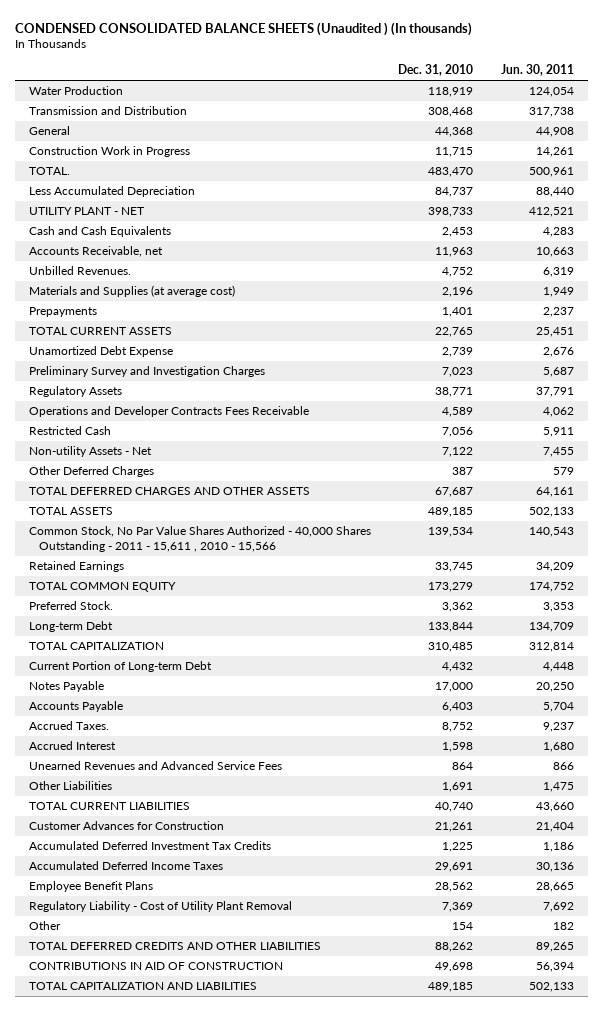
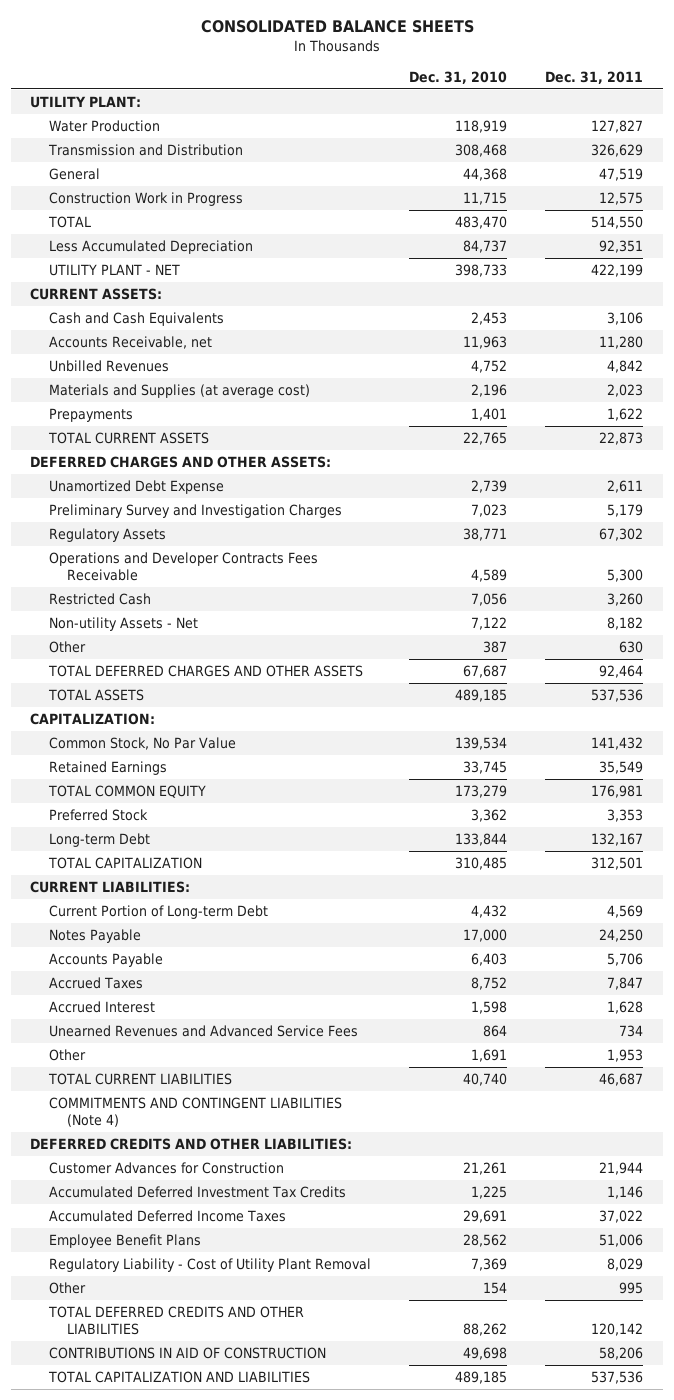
- CONDENSED CONSOLIDATED BALANCE SHEETS (Unaudited ) (In thousands)
+ CONSOLIDATED BALANCE SHEETS
- | Dec. 31, 2010 | Jun. 30, 2011
+ | Dec. 31, 2010 | Dec. 31, 2011
+ UTILITY PLANT:
- TOTAL. | 483,470 | 500,961
+ TOTAL | 483,470 | 514,550
+ CURRENT ASSETS:
- Unbilled Revenues. | 4,752 | 6,319
+ Unbilled Revenues | 4,752 | 4,842
+ DEFERRED CHARGES AND OTHER ASSETS:
- Other Deferred Charges | 387 | 579
+ Other | 387 | 630
- Common Stock, No Par Value Shares Authorized - 40,000 Shares Outstanding - 2011 - 15,611 , 2010 - 15,566 | 139,534 | 140,543
+ CAPITALIZATION:
+ Common Stock, No Par Value | 139,534 | 141,432
- Preferred Stock. | 3,362 | 3,353
+ Preferred Stock | 3,362 | 3,353
+ CURRENT LIABILITIES:
- Accrued Taxes. | 8,752 | 9,237
+ Accrued Taxes | 8,752 | 7,847
- Other Liabilities | 1,691 | 1,475
+ Other | 1,691 | 1,953
+ COMMITMENTS AND CONTINGENT LIABILITIES (Note 4)
+ DEFERRED CREDITS AND OTHER LIABILITIES:

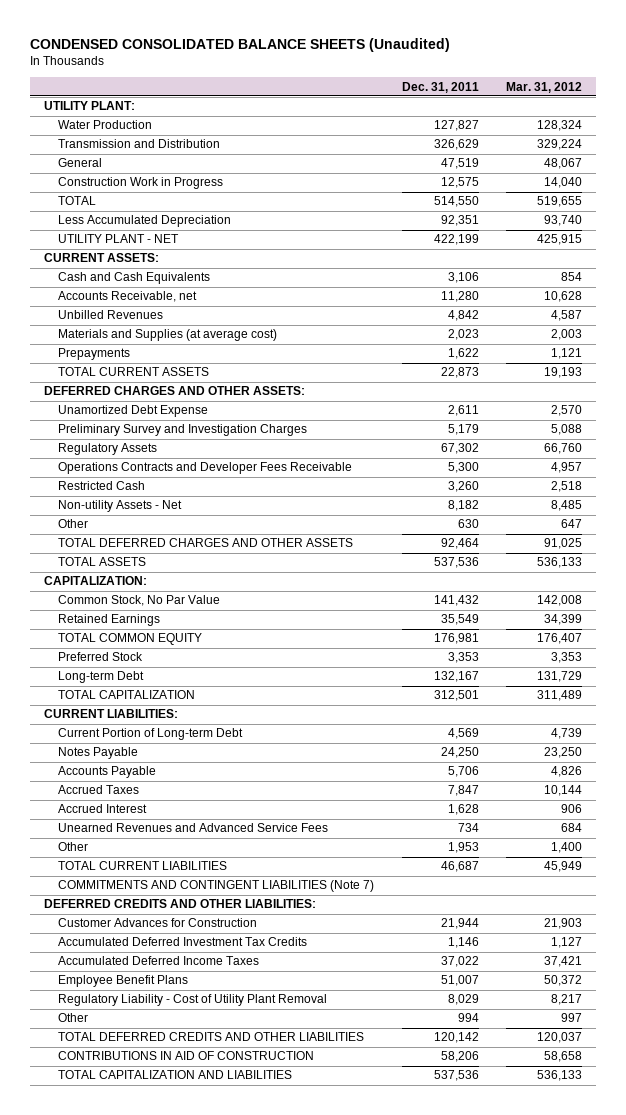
- CONSOLIDATED BALANCE SHEETS
+ CONDENSED CONSOLIDATED BALANCE SHEETS (Unaudited)
- | Dec. 31, 2010 | Dec. 31, 2011
+ | Dec. 31, 2011 | Mar. 31, 2012
- Operations and Developer Contracts Fees Receivable | 4,589 | 5,300
+ Operations Contracts and Developer Fees Receivable | 5,300 | 4,957
- COMMITMENTS AND CONTINGENT LIABILITIES (Note 4)
+ COMMITMENTS AND CONTINGENT LIABILITIES (Note 7)
- Employee Benefit Plans | 28,562 | 51,006
+ Employee Benefit Plans | 51,007 | 50,372
- Other | 154 | 995
+ Other | 994 | 997

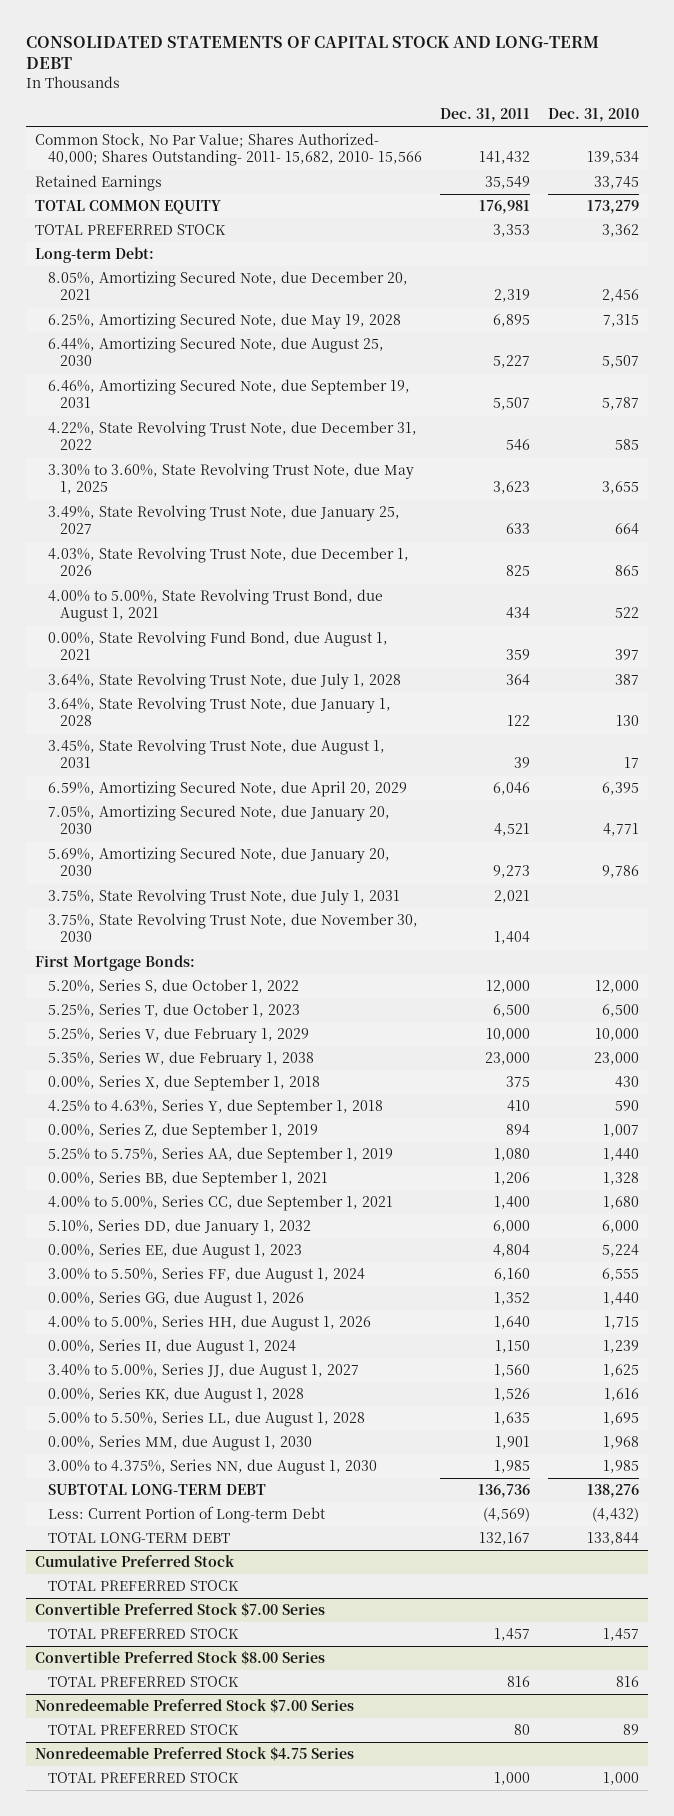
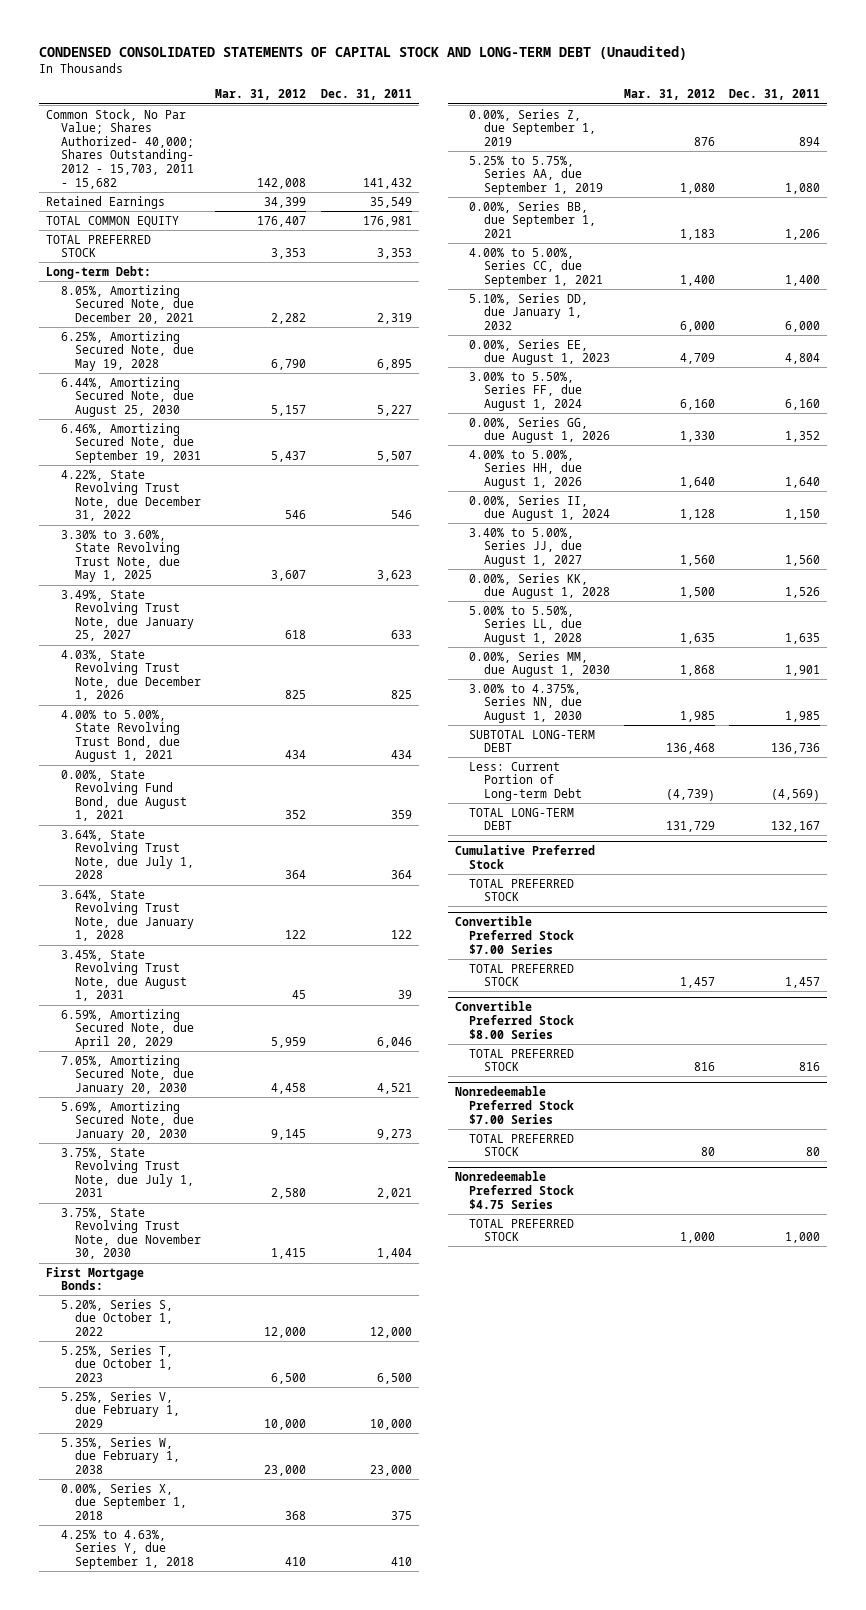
- CONSOLIDATED STATEMENTS OF CAPITAL STOCK AND LONG-TERM DEBT
+ CONDENSED CONSOLIDATED STATEMENTS OF CAPITAL STOCK AND LONG-TERM DEBT (Unaudited)
- | Dec. 31, 2011 | Dec. 31, 2010
+ | Mar. 31, 2012 | Dec. 31, 2011
- Common Stock, No Par Value; Shares Authorized- 40,000; Shares Outstanding- 2011- 15,682, 2010- 15,566 | 141,432 | 139,534
+ Common Stock, No Par Value; Shares Authorized- 40,000; Shares Outstanding- 2012 - 15,703, 2011 - 15,682 | 142,008 | 141,432

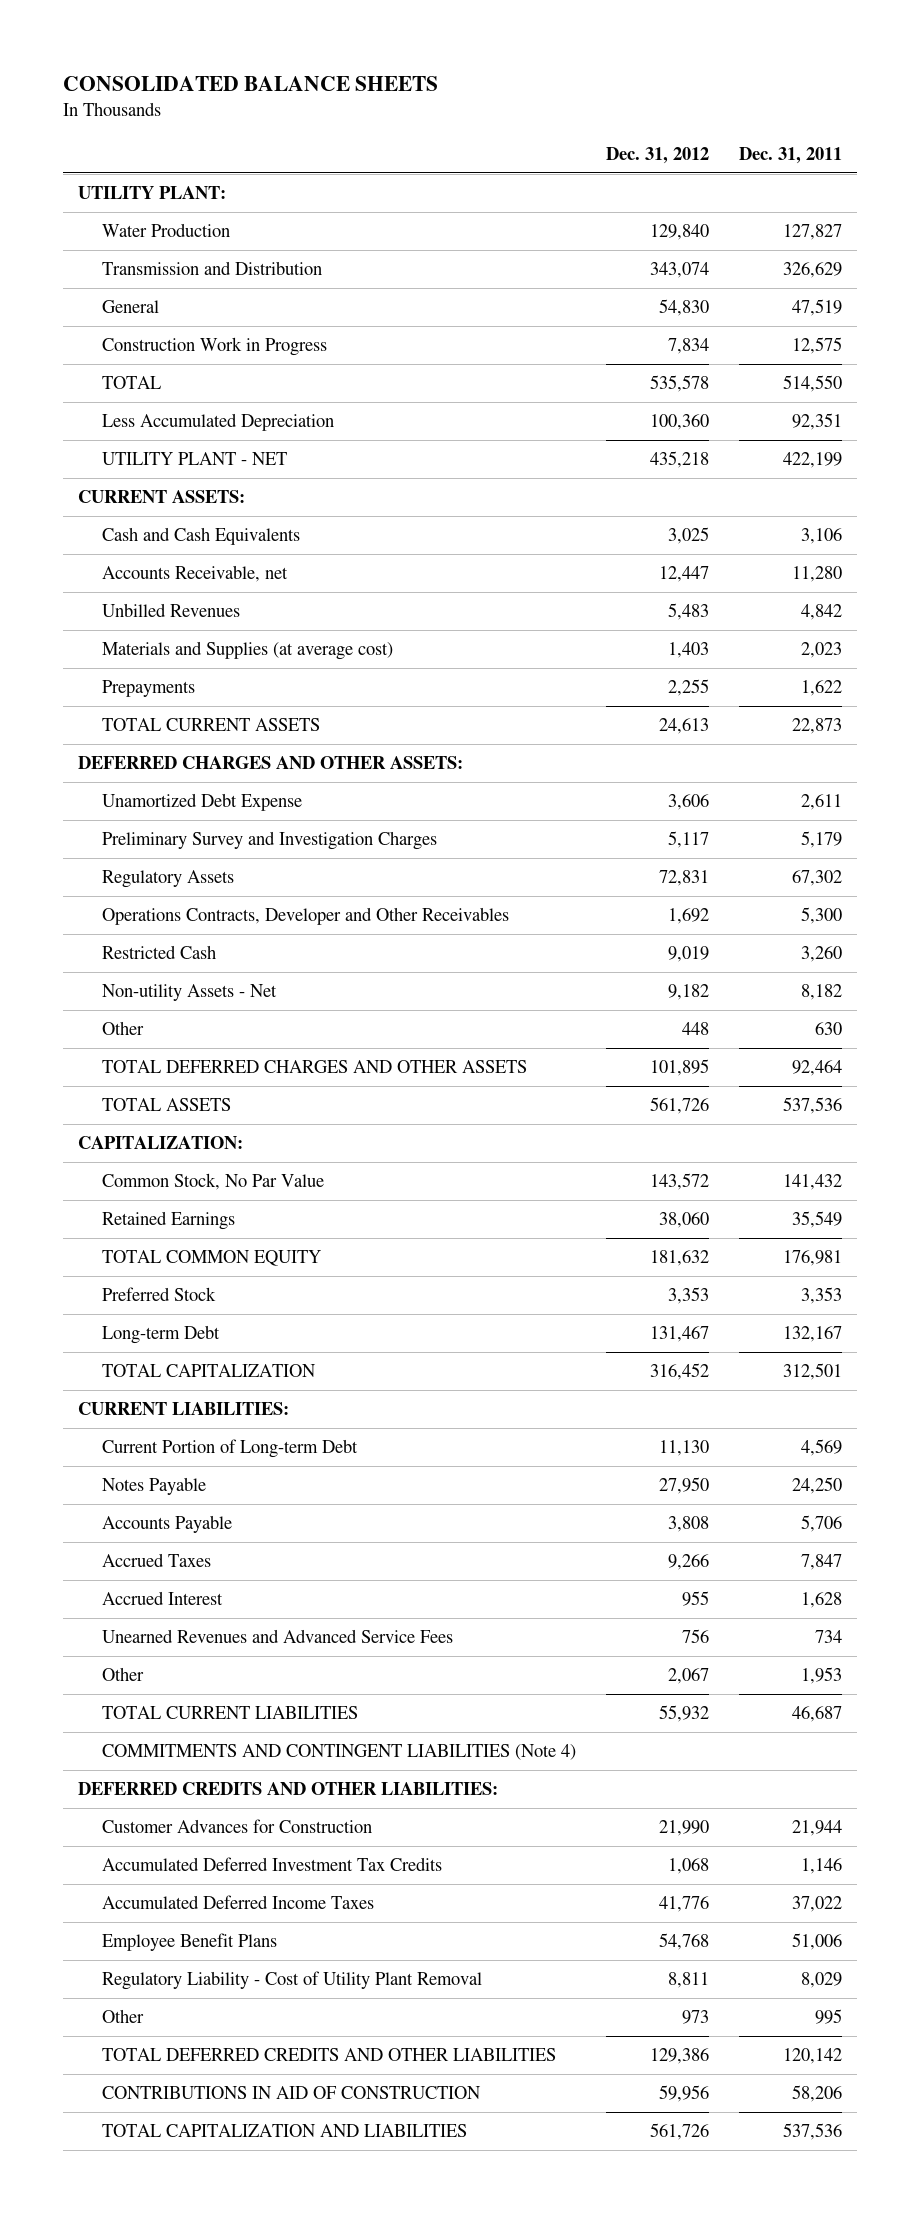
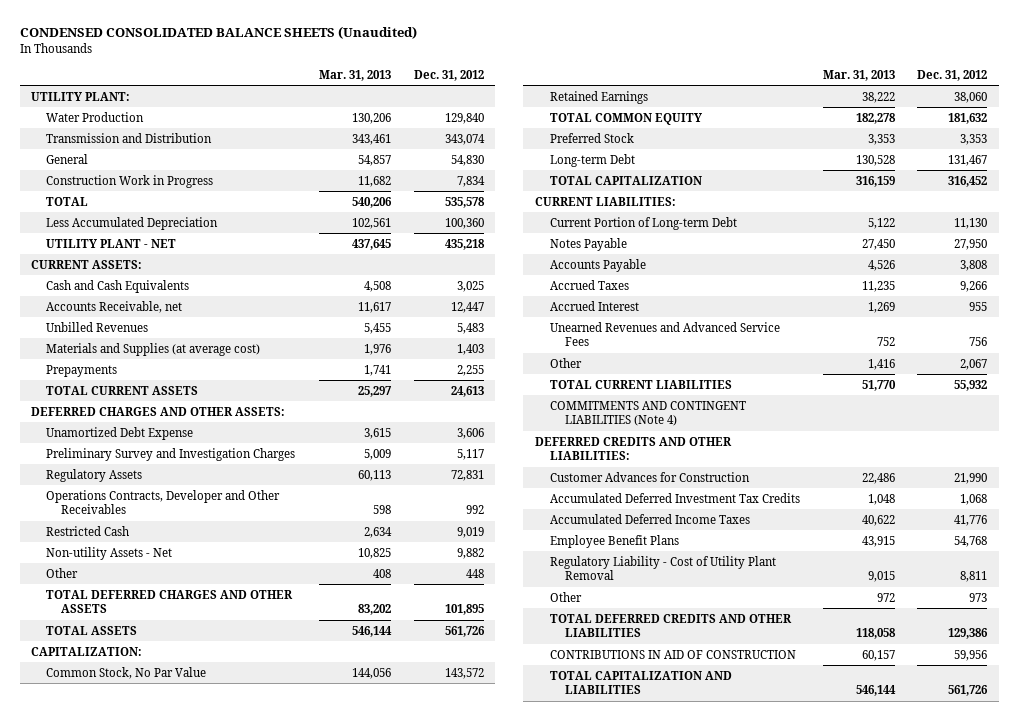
- CONSOLIDATED BALANCE SHEETS
+ CONDENSED CONSOLIDATED BALANCE SHEETS (Unaudited)
- | Dec. 31, 2012 | Dec. 31, 2011
+ | Mar. 31, 2013 | Dec. 31, 2012
- Operations Contracts, Developer and Other Receivables | 1,692 | 5,300
+ Operations Contracts, Developer and Other Receivables | 598 | 992
- Non-utility Assets - Net | 9,182 | 8,182
+ Non-utility Assets - Net | 10,825 | 9,882

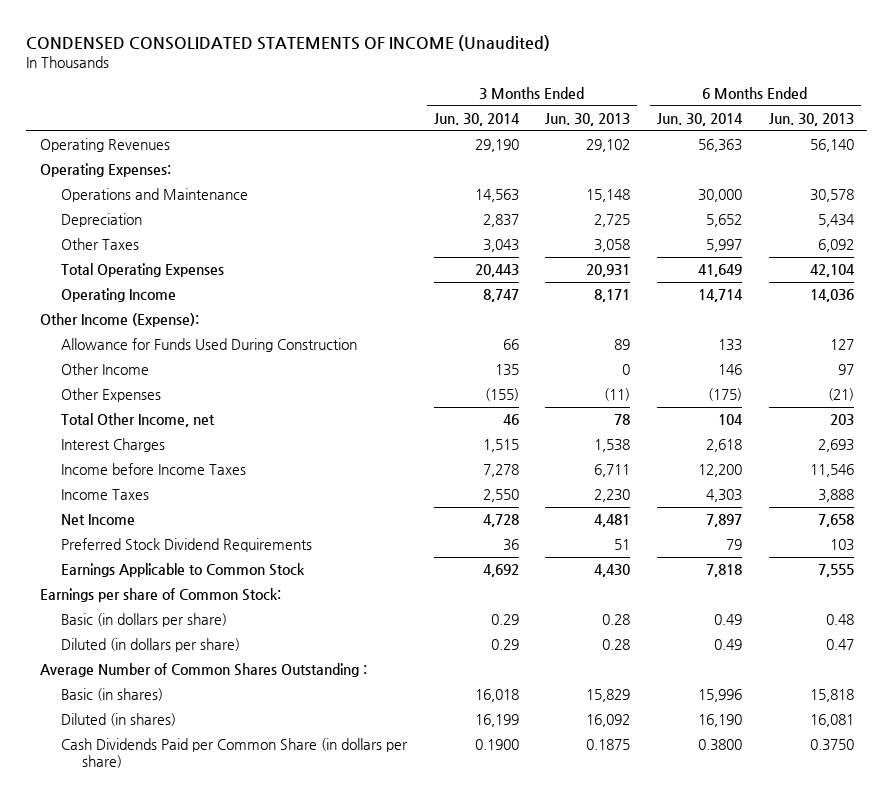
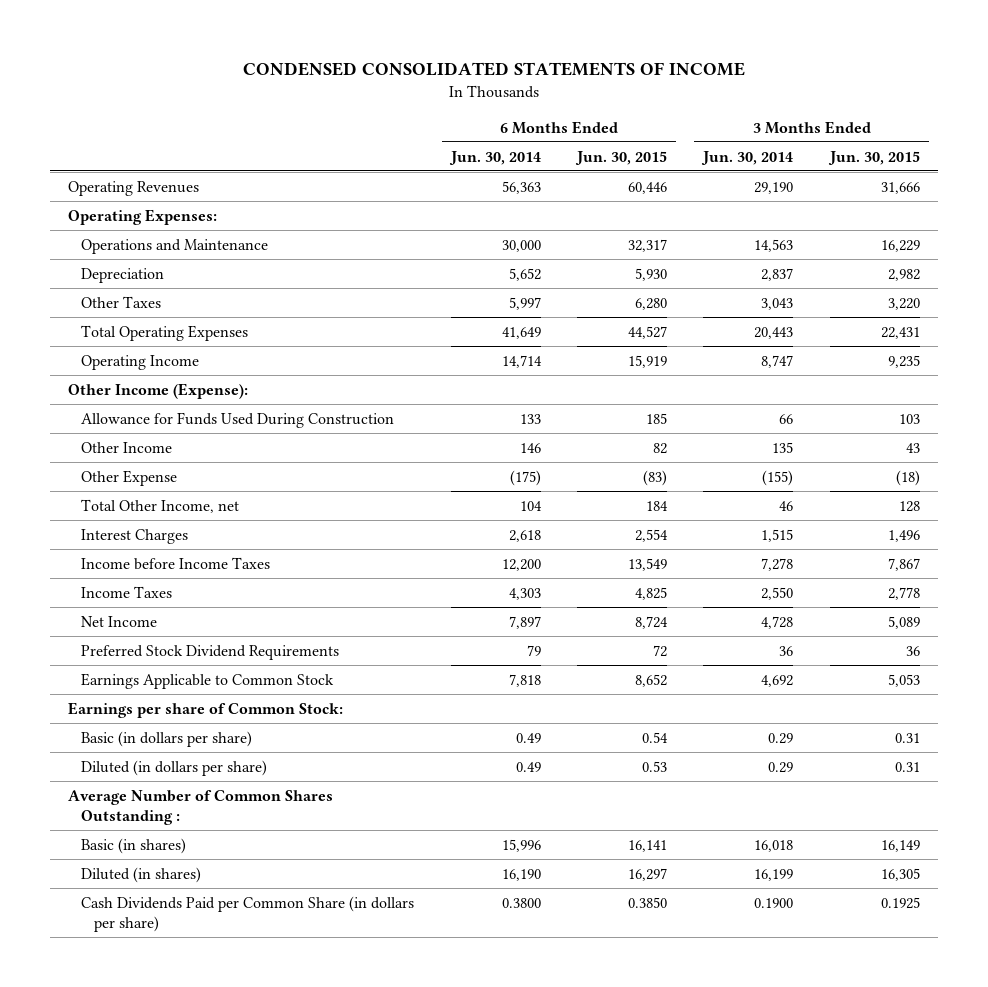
- CONDENSED CONSOLIDATED STATEMENTS OF INCOME (Unaudited)
+ CONDENSED CONSOLIDATED STATEMENTS OF INCOME
- | 3 Months Ended Jun. 30, 2014 | 3 Months Ended Jun. 30, 2013 | 6 Months Ended Jun. 30, 2014 | 6 Months Ended Jun. 30, 2013
+ | 6 Months Ended Jun. 30, 2014 | 6 Months Ended Jun. 30, 2015 | 3 Months Ended Jun. 30, 2014 | 3 Months Ended Jun. 30, 2015
- Other Expenses | (155) | (11) | (175) | (21)
+ Other Expense | (175) | (83) | (155) | (18)

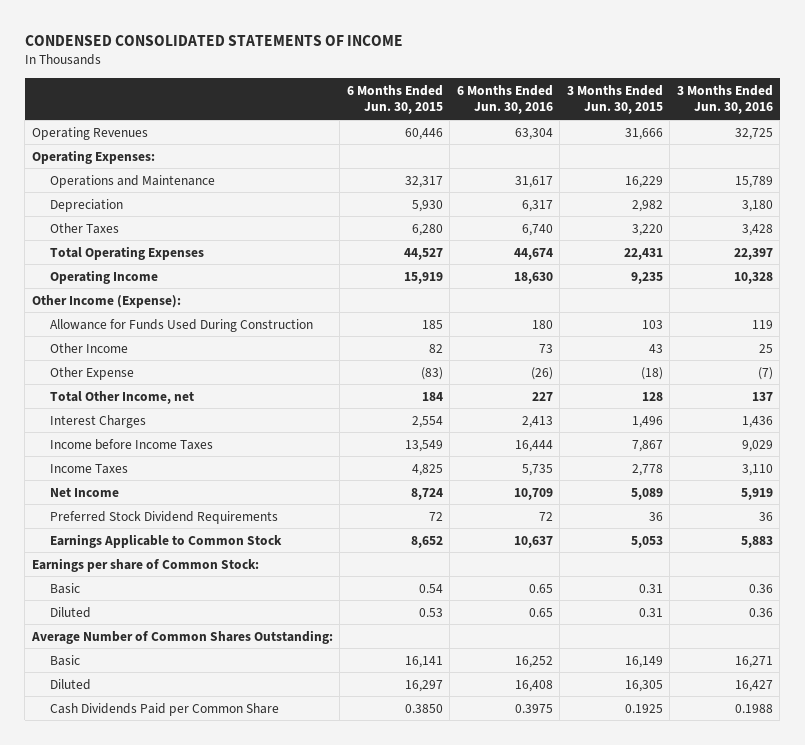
- | 6 Months Ended Jun. 30, 2014 | 6 Months Ended Jun. 30, 2015 | 3 Months Ended Jun. 30, 2014 | 3 Months Ended Jun. 30, 2015
+ | 6 Months Ended Jun. 30, 2015 | 6 Months Ended Jun. 30, 2016 | 3 Months Ended Jun. 30, 2015 | 3 Months Ended Jun. 30, 2016
- Basic (in dollars per share) | 0.49 | 0.54 | 0.29 | 0.31
- Diluted (in dollars per share) | 0.49 | 0.53 | 0.29 | 0.31
- Average Number of Common Shares Outstanding :
- Basic (in shares) | 15,996 | 16,141 | 16,018 | 16,149
- Diluted (in shares) | 16,190 | 16,297 | 16,199 | 16,305
- Cash Dividends Paid per Common Share (in dollars per share) | 0.3800 | 0.3850 | 0.1900 | 0.1925
+ Basic | 0.54 | 0.65 | 0.31 | 0.36
+ Diluted | 0.53 | 0.65 | 0.31 | 0.36
+ Average Number of Common Shares Outstanding:
+ Basic | 16,141 | 16,252 | 16,149 | 16,271
+ Diluted | 16,297 | 16,408 | 16,305 | 16,427
+ Cash Dividends Paid per Common Share | 0.3850 | 0.3975 | 0.1925 | 0.1988

